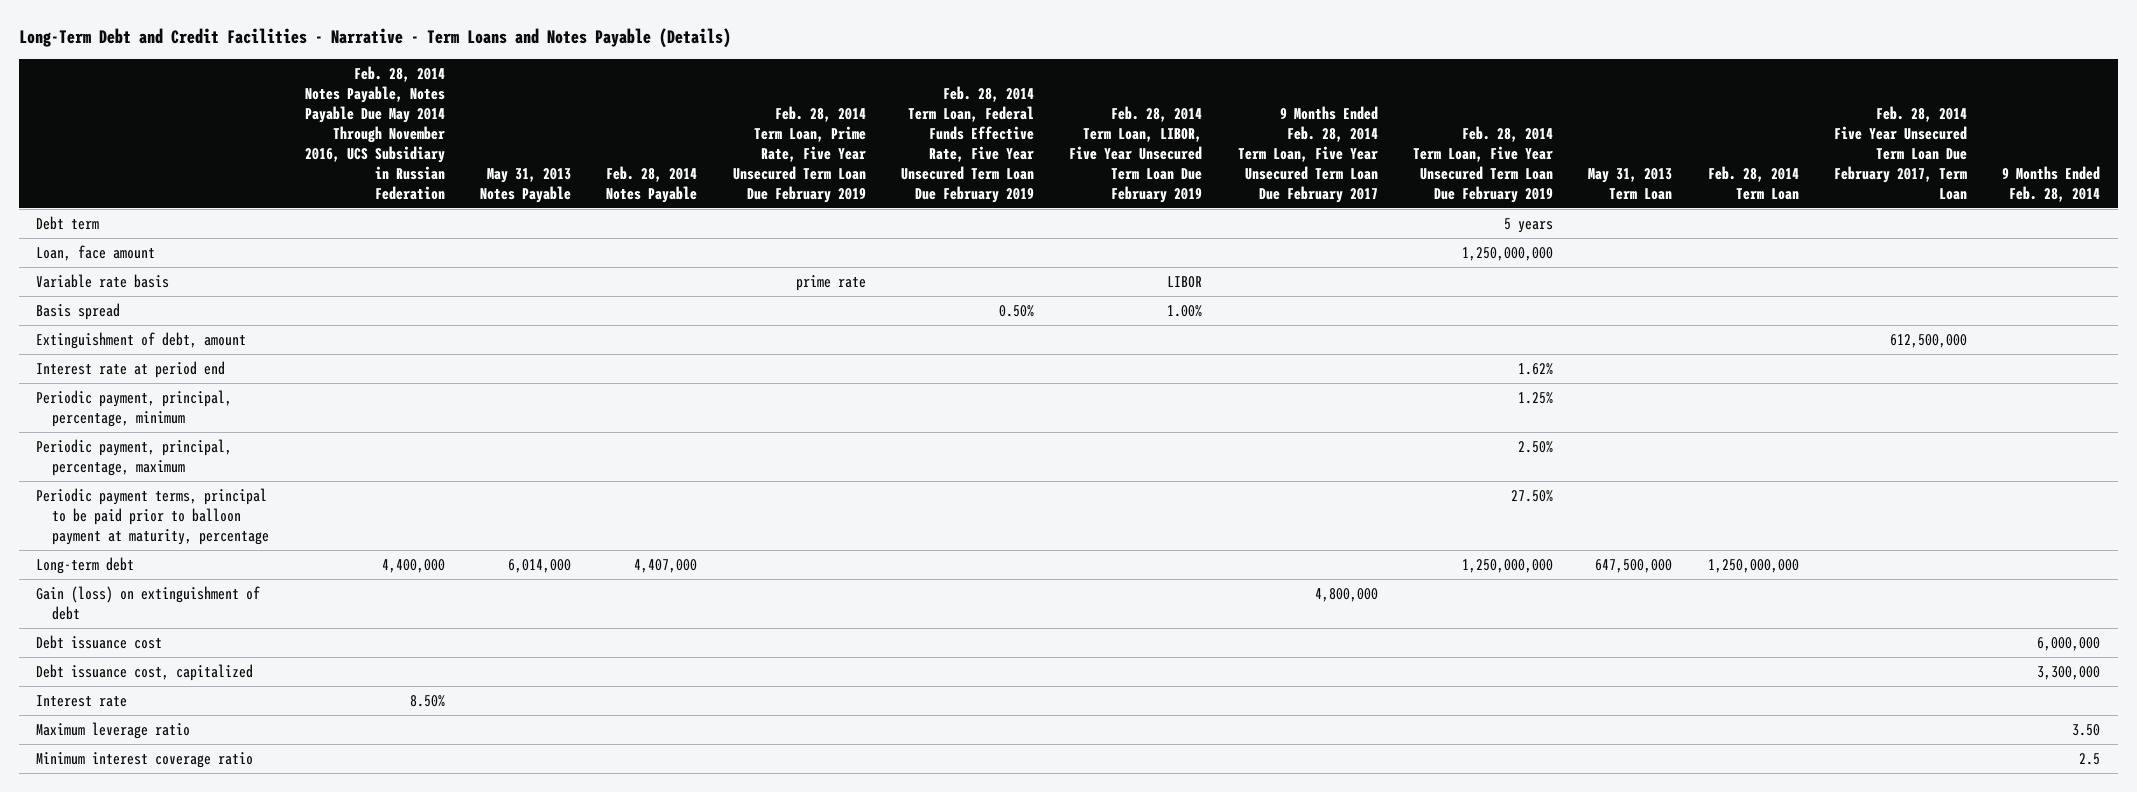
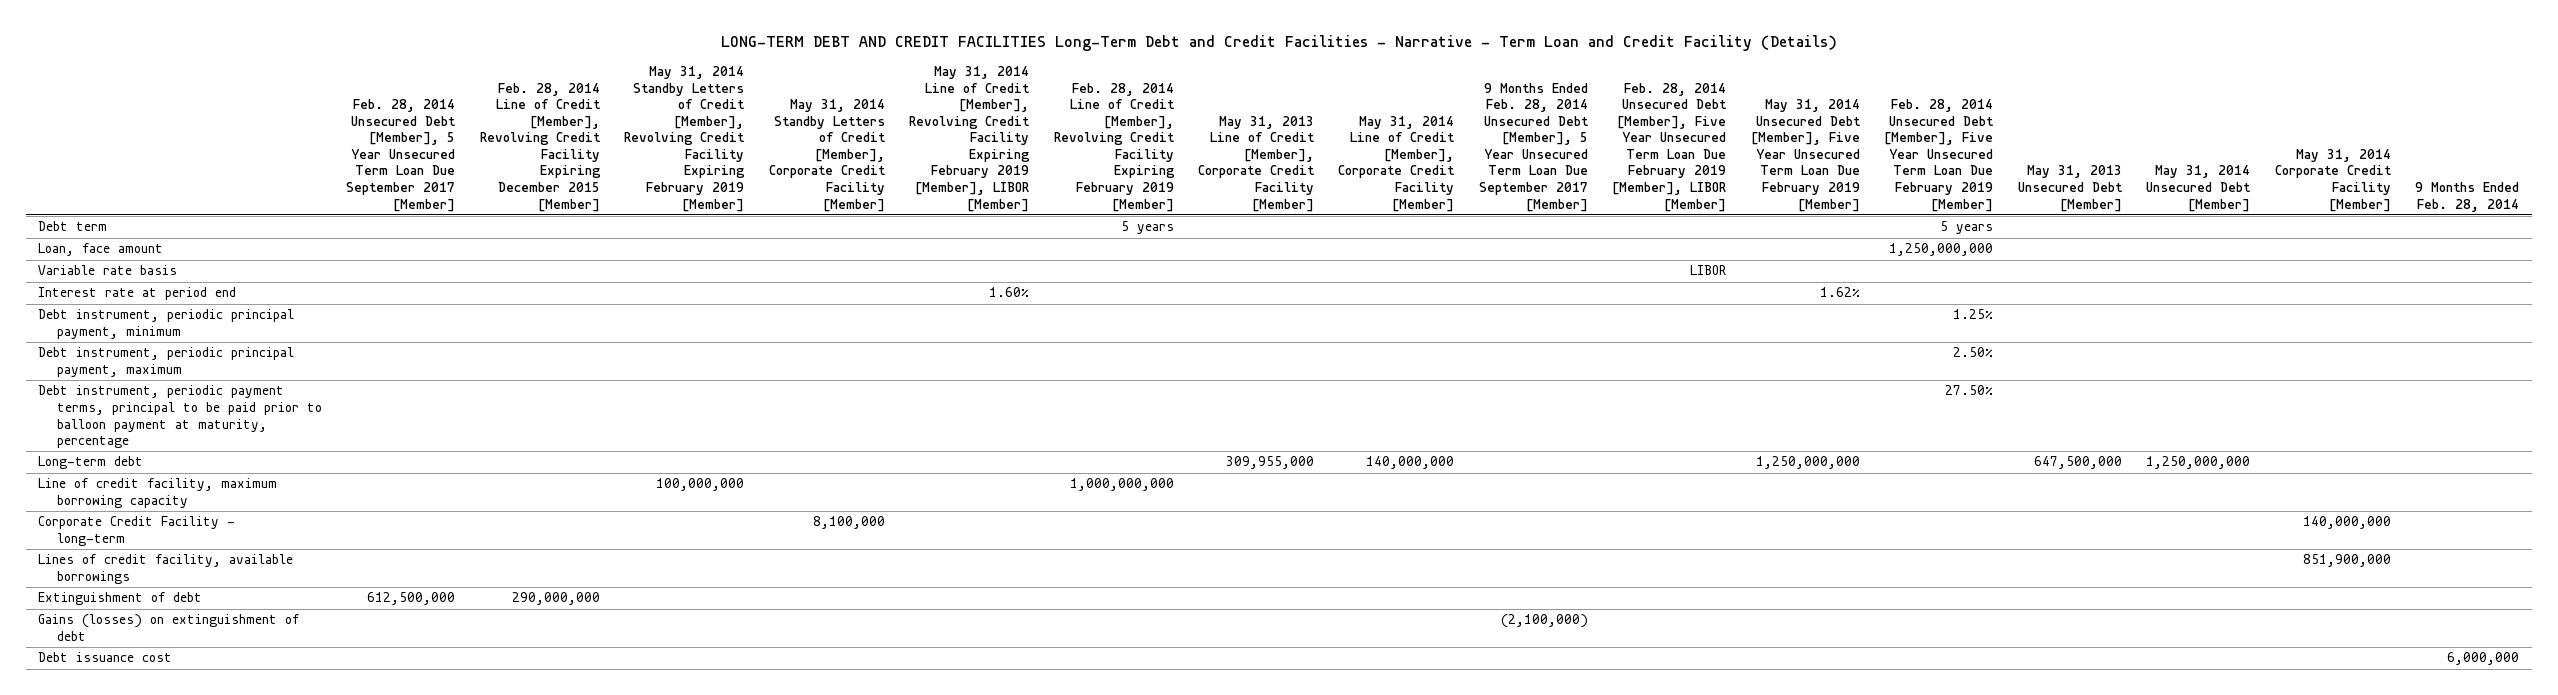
- Long-Term Debt and Credit Facilities - Narrative - Term Loans and Notes Payable (Details)
+ LONG-TERM DEBT AND CREDIT FACILITIES Long-Term Debt and Credit Facilities - Narrative - Term Loan and Credit Facility (Details)
- | Feb. 28, 2014 Notes Payable, Notes Payable Due May 2014 Through November 2016, UCS Subsidiary in Russian Federation | May 31, 2013 Notes Payable | Feb. 28, 2014 Notes Payable | Feb. 28, 2014 Term Loan, Prime Rate, Five Year Unsecured Term Loan Due February 2019 | Feb. 28, 2014 Term Loan, Federal Funds Effective Rate, Five Year Unsecured Term Loan Due February 2019 | Feb. 28, 2014 Term Loan, LIBOR, Five Year Unsecured Term Loan Due February 2019 | 9 Months Ended Feb. 28, 2014 Term Loan, Five Year Unsecured Term Loan Due February 2017 | Feb. 28, 2014 Term Loan, Five Year Unsecured Term Loan Due February 2019 | May 31, 2013 Term Loan | Feb. 28, 2014 Term Loan | Feb. 28, 2014 Five Year Unsecured Term Loan Due February 2017, Term Loan | 9 Months Ended Feb. 28, 2014
+ | Feb. 28, 2014 Unsecured Debt [Member], 5 Year Unsecured Term Loan Due September 2017 [Member] | Feb. 28, 2014 Line of Credit [Member], Revolving Credit Facility Expiring December 2015 [Member] | May 31, 2014 Standby Letters of Credit [Member], Revolving Credit Facility Expiring February 2019 [Member] | May 31, 2014 Standby Letters of Credit [Member], Corporate Credit Facility [Member] | May 31, 2014 Line of Credit [Member], Revolving Credit Facility Expiring February 2019 [Member], LIBOR [Member] | Feb. 28, 2014 Line of Credit [Member], Revolving Credit Facility Expiring February 2019 [Member] | May 31, 2013 Line of Credit [Member], Corporate Credit Facility [Member] | May 31, 2014 Line of Credit [Member], Corporate Credit Facility [Member] | 9 Months Ended Feb. 28, 2014 Unsecured Debt [Member], 5 Year Unsecured Term Loan Due September 2017 [Member] | Feb. 28, 2014 Unsecured Debt [Member], Five Year Unsecured Term Loan Due February 2019 [Member], LIBOR [Member] | May 31, 2014 Unsecured Debt [Member], Five Year Unsecured Term Loan Due February 2019 [Member] | Feb. 28, 2014 Unsecured Debt [Member], Five Year Unsecured Term Loan Due February 2019 [Member] | May 31, 2013 Unsecured Debt [Member] | May 31, 2014 Unsecured Debt [Member] | May 31, 2014 Corporate Credit Facility [Member] | 9 Months Ended Feb. 28, 2014
- Basis spread | | | | | 0.50% | 1.00% | | | | | |
- Extinguishment of debt, amount | | | | | | | | | | | 612,500,000 |
- Periodic payment, principal, percentage, minimum | | | | | | | | 1.25% | | | |
- Periodic payment, principal, percentage, maximum | | | | | | | | 2.50% | | | |
- Periodic payment terms, principal to be paid prior to balloon payment at maturity, percentage | | | | | | | | 27.50% | | | |
+ Debt instrument, periodic principal payment, minimum | | | | | | | | | | | | 1.25% | | | |
+ Debt instrument, periodic principal payment, maximum | | | | | | | | | | | | 2.50% | | | |
+ Debt instrument, periodic payment terms, principal to be paid prior to balloon payment at maturity, percentage | | | | | | | | | | | | 27.50% | | | |
- Gain (loss) on extinguishment of debt | | | | | | | 4,800,000 | | | | |
+ Line of credit facility, maximum borrowing capacity | | | 100,000,000 | | | 1,000,000,000 | | | | | | | | | |
+ Corporate Credit Facility - long-term | | | | 8,100,000 | | | | | | | | | | | 140,000,000 |
+ Lines of credit facility, available borrowings | | | | | | | | | | | | | | | 851,900,000 |
+ Extinguishment of debt | 612,500,000 | 290,000,000 | | | | | | | | | | | | | |
+ Gains (losses) on extinguishment of debt | | | | | | | | | (2,100,000) | | | | | | |
- Debt issuance cost, capitalized | | | | | | | | | | | | 3,300,000
- Interest rate | 8.50% | | | | | | | | | | |
- Maximum leverage ratio | | | | | | | | | | | | 3.50
- Minimum interest coverage ratio | | | | | | | | | | | | 2.5

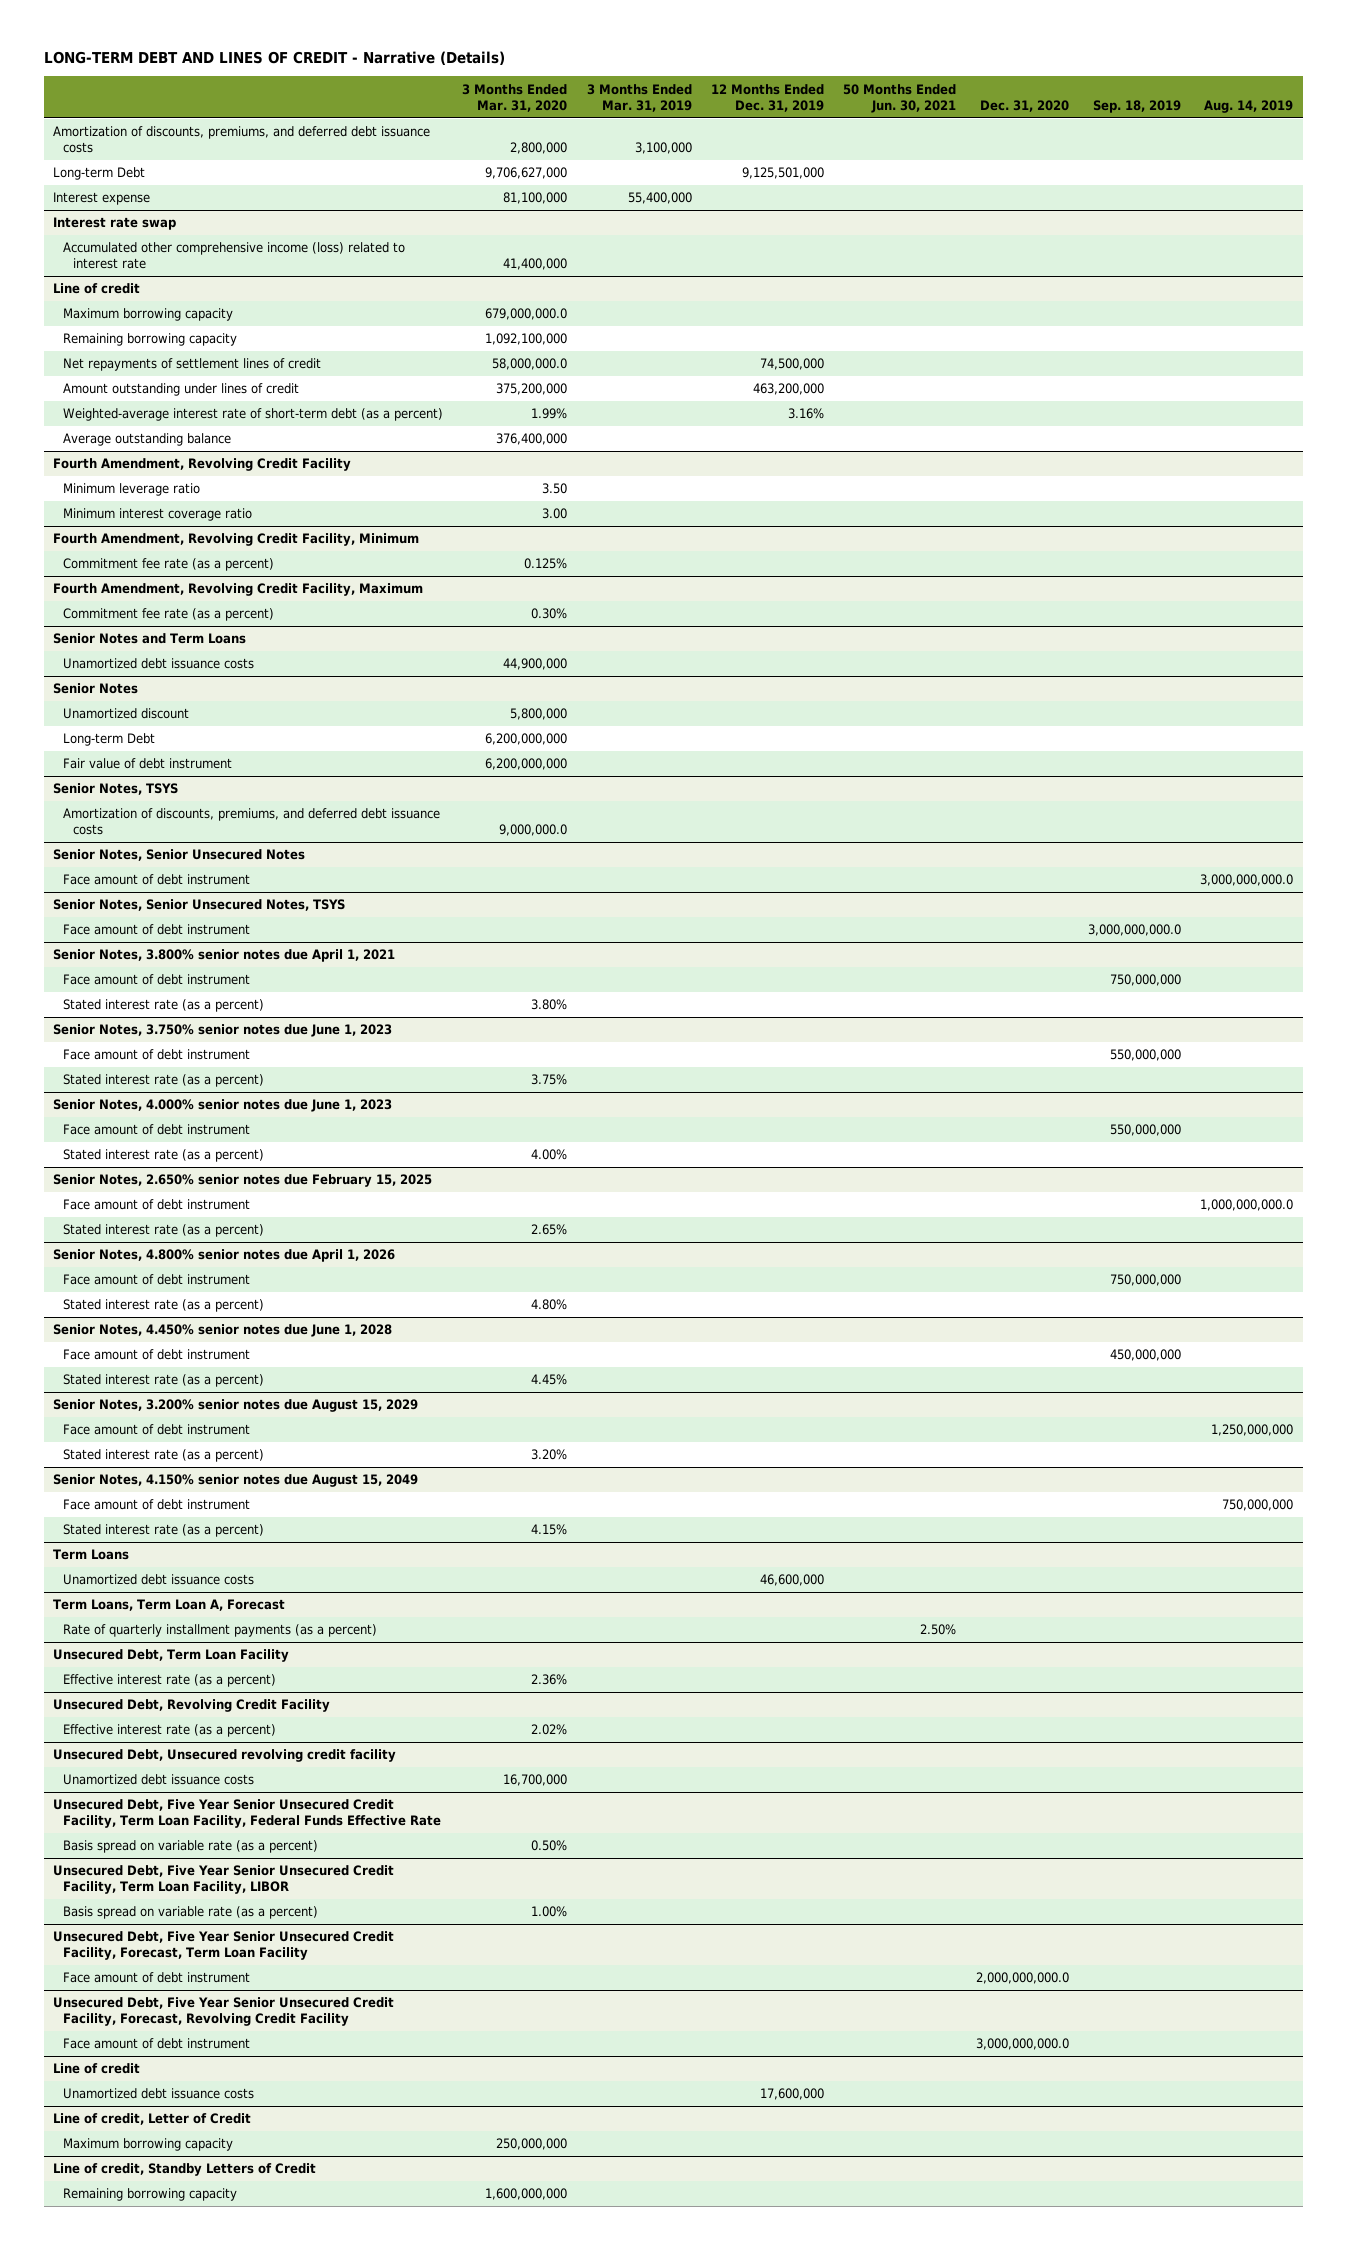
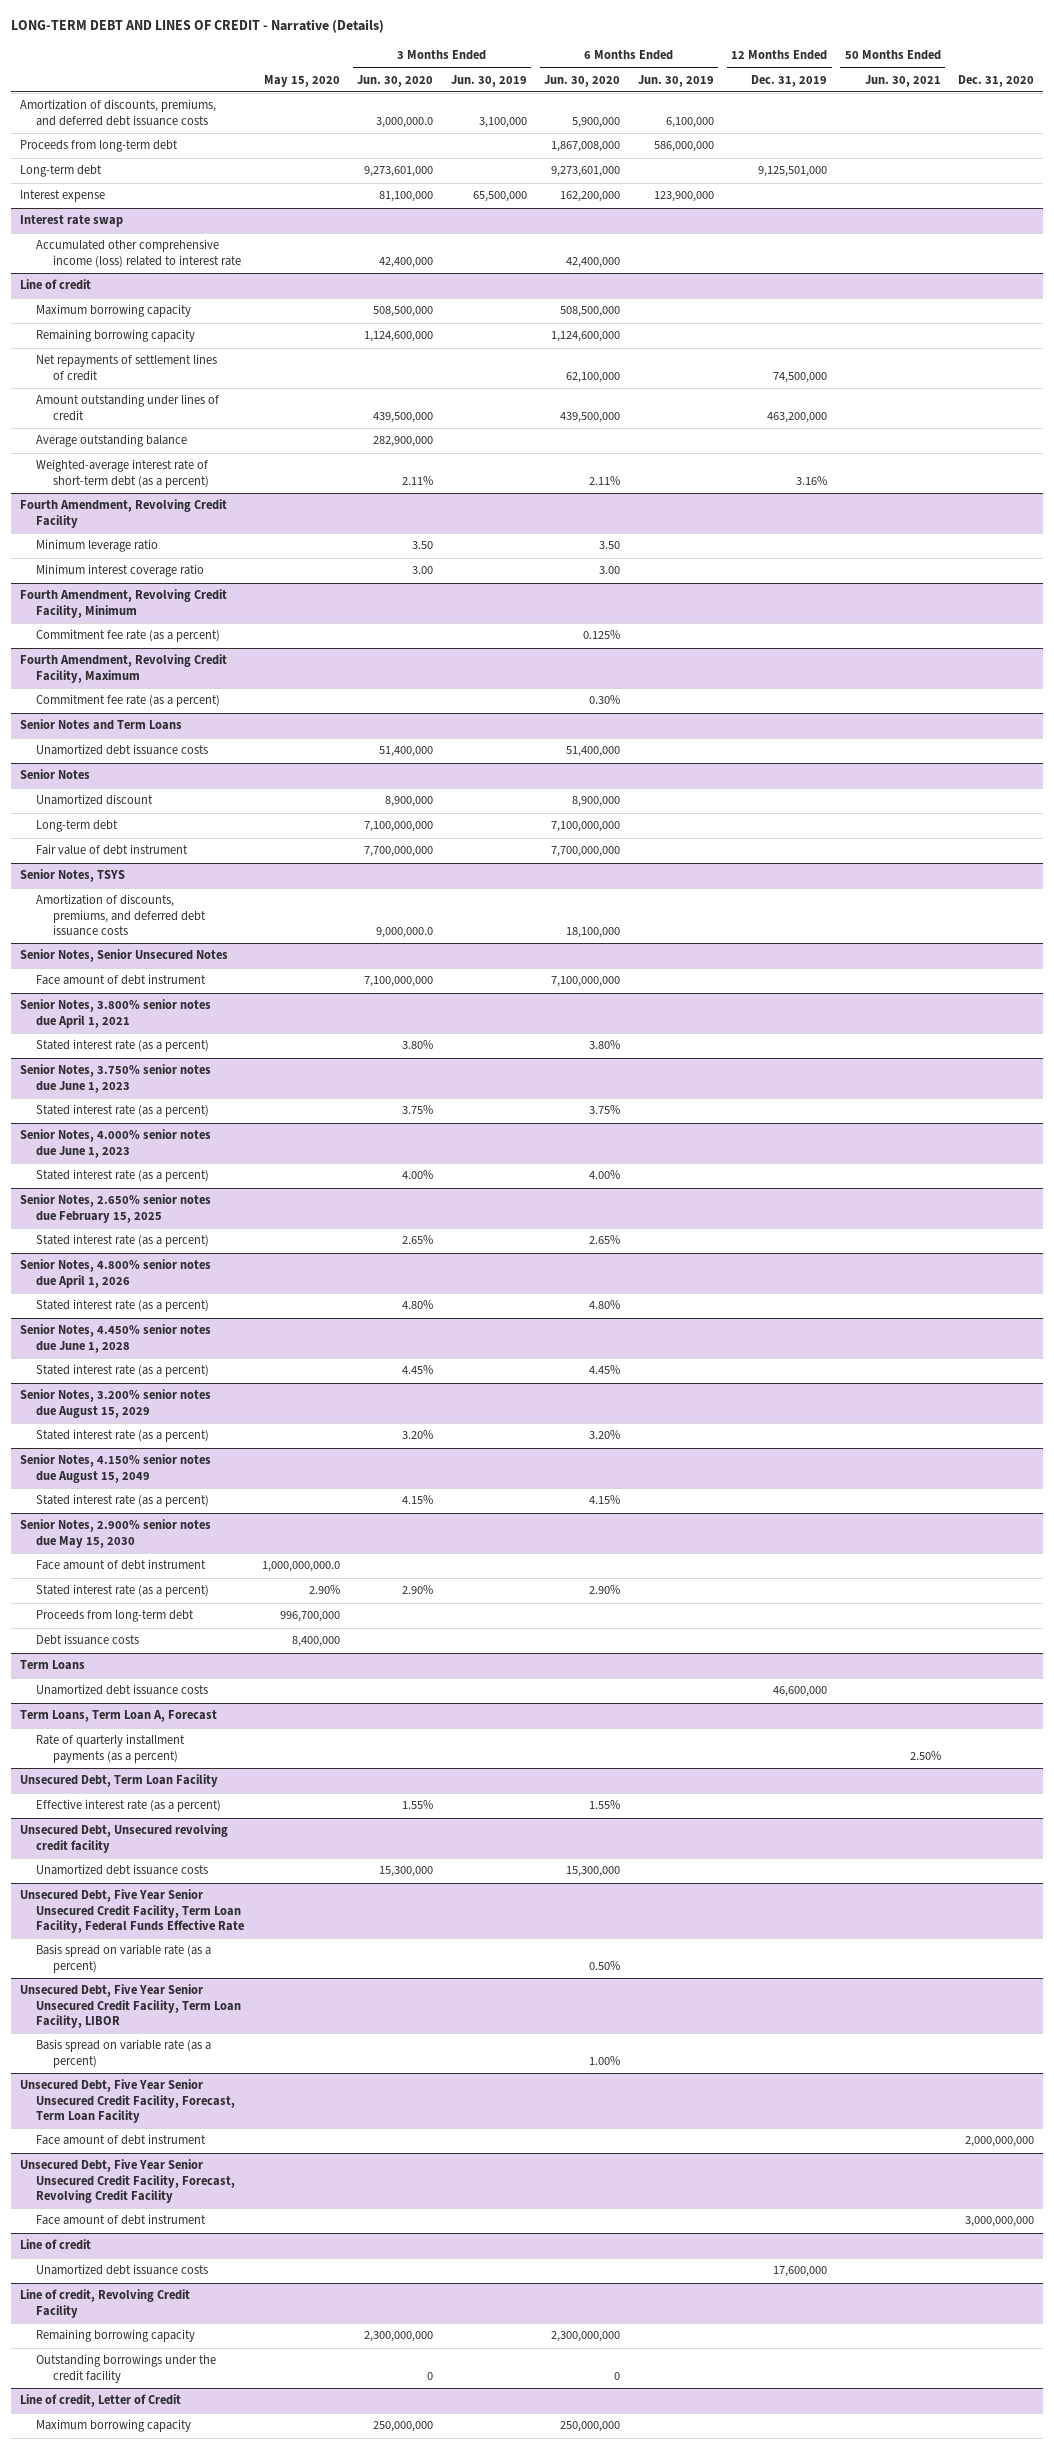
- | 3 Months Ended Mar. 31, 2020 | 3 Months Ended Mar. 31, 2019 | 12 Months Ended Dec. 31, 2019 | 50 Months Ended Jun. 30, 2021 | Dec. 31, 2020 | Sep. 18, 2019 | Aug. 14, 2019
+ | May 15, 2020 | 3 Months Ended Jun. 30, 2020 | 3 Months Ended Jun. 30, 2019 | 6 Months Ended Jun. 30, 2020 | 6 Months Ended Jun. 30, 2019 | 12 Months Ended Dec. 31, 2019 | 50 Months Ended Jun. 30, 2021 | Dec. 31, 2020
- Long-term Debt | 9,706,627,000 | | 9,125,501,000 | | | |
+ Proceeds from long-term debt | | | | 1,867,008,000 | 586,000,000 | | |
+ Long-term debt | | 9,273,601,000 | | 9,273,601,000 | | 9,125,501,000 | |
@ Line of credit
moved down: Weighted-average interest rate of short-term debt (as a percent) | | 2.11% | | 2.11% | | 3.16% | |
@ Senior Notes
- Long-term Debt | 6,200,000,000 | | | | | |
+ Long-term debt | | 7,100,000,000 | | 7,100,000,000 | | | |
- Senior Notes, Senior Unsecured Notes, TSYS
- Face amount of debt instrument | | | | | | 3,000,000,000.0 |
@ Senior Notes, 3.800% senior notes due April 1, 2021
- Face amount of debt instrument | | | | | | 750,000,000 |
@ Senior Notes, 3.750% senior notes due June 1, 2023
- Face amount of debt instrument | | | | | | 550,000,000 |
@ Senior Notes, 4.000% senior notes due June 1, 2023
- Face amount of debt instrument | | | | | | 550,000,000 |
@ Senior Notes, 2.650% senior notes due February 15, 2025
- Face amount of debt instrument | | | | | | | 1,000,000,000.0
@ Senior Notes, 4.800% senior notes due April 1, 2026
- Face amount of debt instrument | | | | | | 750,000,000 |
@ Senior Notes, 4.450% senior notes due June 1, 2028
- Face amount of debt instrument | | | | | | 450,000,000 |
@ Senior Notes, 3.200% senior notes due August 15, 2029
- Face amount of debt instrument | | | | | | | 1,250,000,000
@ Senior Notes, 4.150% senior notes due August 15, 2049
- Face amount of debt instrument | | | | | | | 750,000,000
+ Senior Notes, 2.900% senior notes due May 15, 2030
+ Face amount of debt instrument | 1,000,000,000.0 | | | | | | |
+ Stated interest rate (as a percent) | 2.90% | 2.90% | | 2.90% | | | |
+ Proceeds from long-term debt | 996,700,000 | | | | | | |
+ Debt issuance costs | 8,400,000 | | | | | | |
- Unsecured Debt, Revolving Credit Facility
- Effective interest rate (as a percent) | 2.02% | | | | | |
@ Unsecured Debt, Five Year Senior Unsecured Credit Facility, Forecast, Term Loan Facility
- Face amount of debt instrument | | | | | 2,000,000,000.0 | |
+ Face amount of debt instrument | | | | | | | | 2,000,000,000
@ Unsecured Debt, Five Year Senior Unsecured Credit Facility, Forecast, Revolving Credit Facility
- Face amount of debt instrument | | | | | 3,000,000,000.0 | |
+ Face amount of debt instrument | | | | | | | | 3,000,000,000
+ Line of credit, Revolving Credit Facility
+ Remaining borrowing capacity | | 2,300,000,000 | | 2,300,000,000 | | | |
+ Outstanding borrowings under the credit facility | | 0 | | 0 | | | |
- Line of credit, Standby Letters of Credit
- Remaining borrowing capacity | 1,600,000,000 | | | | | |

